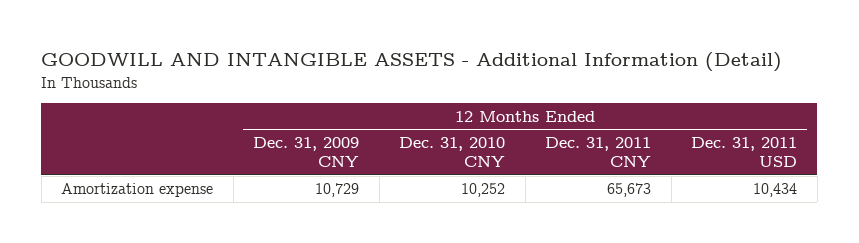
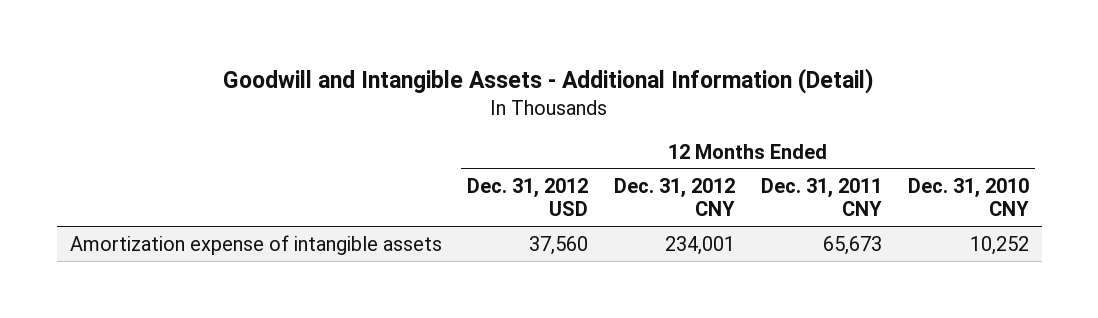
- GOODWILL AND INTANGIBLE ASSETS - Additional Information (Detail)
+ Goodwill and Intangible Assets - Additional Information (Detail)
- | 12 Months Ended Dec. 31, 2009 CNY | 12 Months Ended Dec. 31, 2010 CNY | 12 Months Ended Dec. 31, 2011 CNY | 12 Months Ended Dec. 31, 2011 USD
+ | 12 Months Ended Dec. 31, 2012 USD | 12 Months Ended Dec. 31, 2012 CNY | 12 Months Ended Dec. 31, 2011 CNY | 12 Months Ended Dec. 31, 2010 CNY
- Amortization expense | 10,729 | 10,252 | 65,673 | 10,434
+ Amortization expense of intangible assets | 37,560 | 234,001 | 65,673 | 10,252

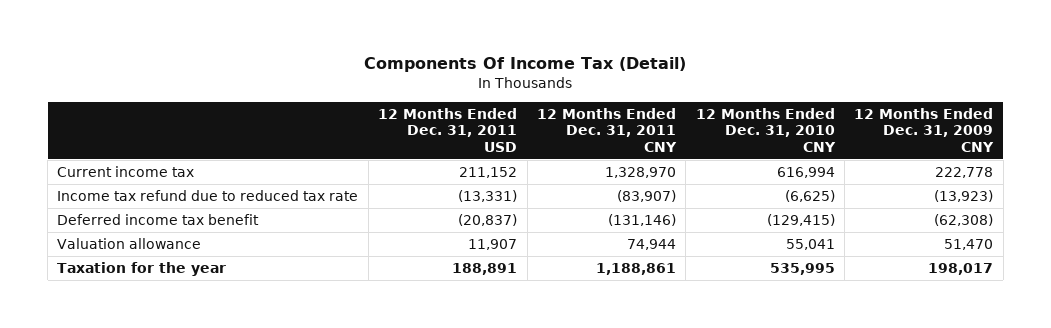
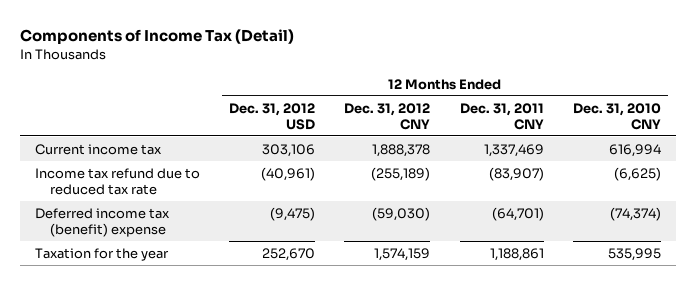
- Components Of Income Tax (Detail)
+ Components of Income Tax (Detail)
- | 12 Months Ended Dec. 31, 2011 USD | 12 Months Ended Dec. 31, 2011 CNY | 12 Months Ended Dec. 31, 2010 CNY | 12 Months Ended Dec. 31, 2009 CNY
+ | 12 Months Ended Dec. 31, 2012 USD | 12 Months Ended Dec. 31, 2012 CNY | 12 Months Ended Dec. 31, 2011 CNY | 12 Months Ended Dec. 31, 2010 CNY
- Current income tax | 211,152 | 1,328,970 | 616,994 | 222,778
+ Current income tax | 303,106 | 1,888,378 | 1,337,469 | 616,994
- Deferred income tax benefit | (20,837) | (131,146) | (129,415) | (62,308)
- Valuation allowance | 11,907 | 74,944 | 55,041 | 51,470
+ Deferred income tax (benefit) expense | (9,475) | (59,030) | (64,701) | (74,374)

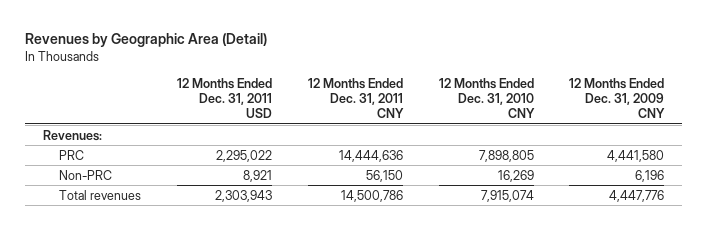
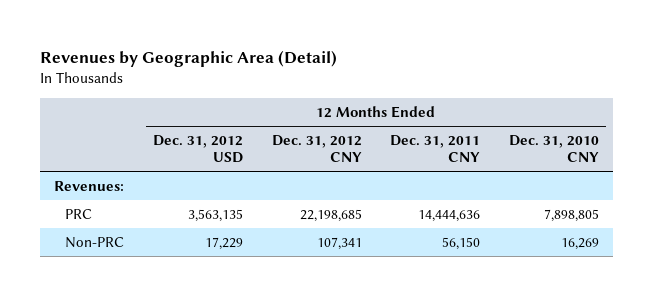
- | 12 Months Ended Dec. 31, 2011 USD | 12 Months Ended Dec. 31, 2011 CNY | 12 Months Ended Dec. 31, 2010 CNY | 12 Months Ended Dec. 31, 2009 CNY
+ | 12 Months Ended Dec. 31, 2012 USD | 12 Months Ended Dec. 31, 2012 CNY | 12 Months Ended Dec. 31, 2011 CNY | 12 Months Ended Dec. 31, 2010 CNY
- Total revenues | 2,303,943 | 14,500,786 | 7,915,074 | 4,447,776

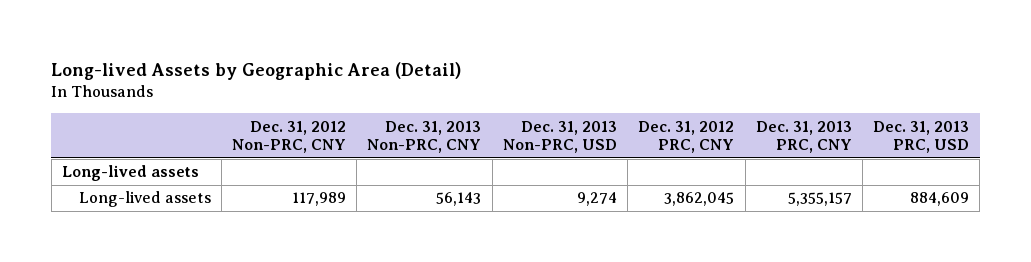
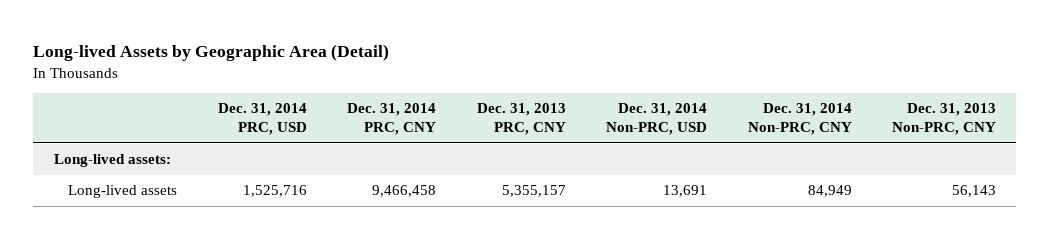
- | Dec. 31, 2012 Non-PRC, CNY | Dec. 31, 2013 Non-PRC, CNY | Dec. 31, 2013 Non-PRC, USD | Dec. 31, 2012 PRC, CNY | Dec. 31, 2013 PRC, CNY | Dec. 31, 2013 PRC, USD
+ | Dec. 31, 2014 PRC, USD | Dec. 31, 2014 PRC, CNY | Dec. 31, 2013 PRC, CNY | Dec. 31, 2014 Non-PRC, USD | Dec. 31, 2014 Non-PRC, CNY | Dec. 31, 2013 Non-PRC, CNY
- Long-lived assets
+ Long-lived assets:

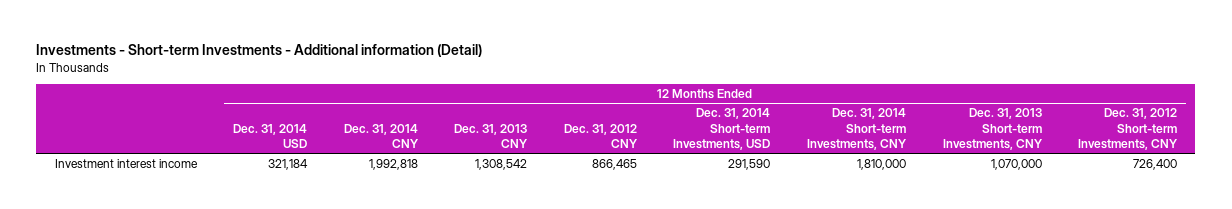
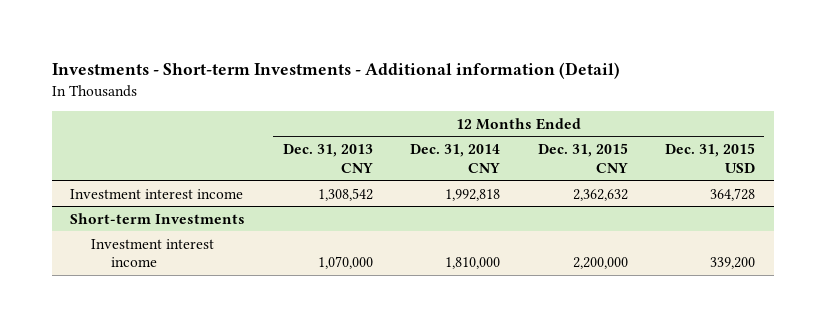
- | 12 Months Ended Dec. 31, 2014 USD | 12 Months Ended Dec. 31, 2014 CNY | 12 Months Ended Dec. 31, 2013 CNY | 12 Months Ended Dec. 31, 2012 CNY | 12 Months Ended Dec. 31, 2014 Short-term Investments, USD | 12 Months Ended Dec. 31, 2014 Short-term Investments, CNY | 12 Months Ended Dec. 31, 2013 Short-term Investments, CNY | 12 Months Ended Dec. 31, 2012 Short-term Investments, CNY
+ | 12 Months Ended Dec. 31, 2013 CNY | 12 Months Ended Dec. 31, 2014 CNY | 12 Months Ended Dec. 31, 2015 CNY | 12 Months Ended Dec. 31, 2015 USD
+ Short-term Investments
+ Investment interest income | 1,070,000 | 1,810,000 | 2,200,000 | 339,200

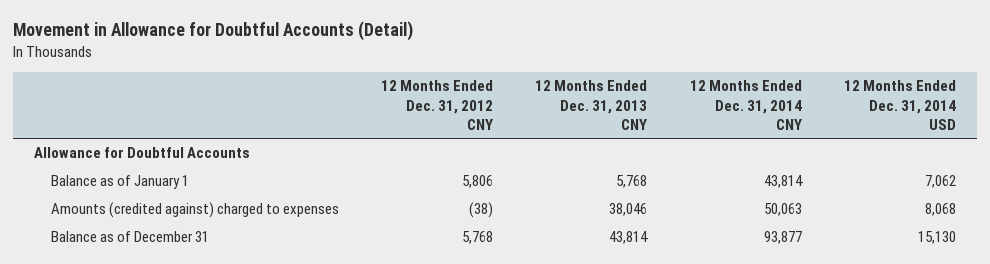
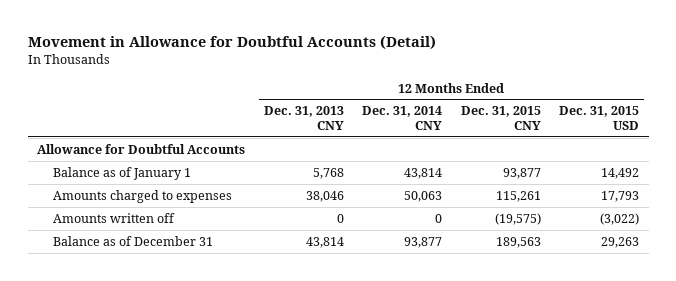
- | 12 Months Ended Dec. 31, 2012 CNY | 12 Months Ended Dec. 31, 2013 CNY | 12 Months Ended Dec. 31, 2014 CNY | 12 Months Ended Dec. 31, 2014 USD
+ | 12 Months Ended Dec. 31, 2013 CNY | 12 Months Ended Dec. 31, 2014 CNY | 12 Months Ended Dec. 31, 2015 CNY | 12 Months Ended Dec. 31, 2015 USD
- Amounts (credited against) charged to expenses | (38) | 38,046 | 50,063 | 8,068
+ Amounts charged to expenses | 38,046 | 50,063 | 115,261 | 17,793
+ Amounts written off | 0 | 0 | (19,575) | (3,022)

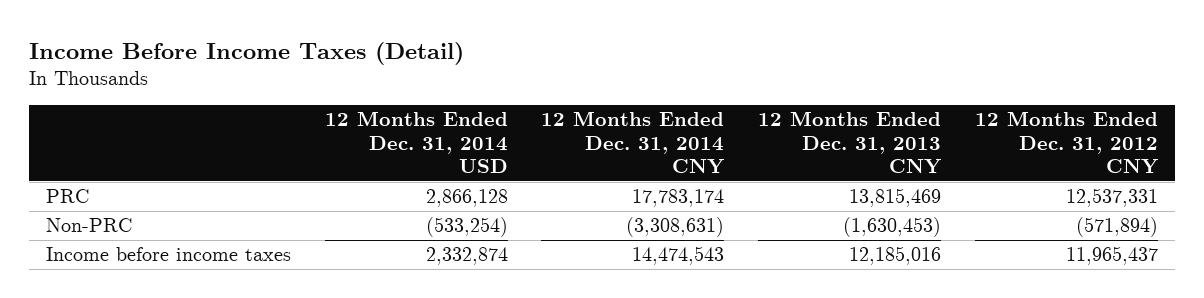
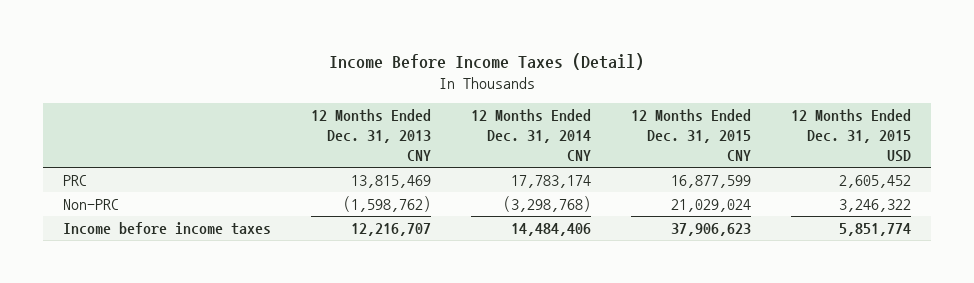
- | 12 Months Ended Dec. 31, 2014 USD | 12 Months Ended Dec. 31, 2014 CNY | 12 Months Ended Dec. 31, 2013 CNY | 12 Months Ended Dec. 31, 2012 CNY
+ | 12 Months Ended Dec. 31, 2013 CNY | 12 Months Ended Dec. 31, 2014 CNY | 12 Months Ended Dec. 31, 2015 CNY | 12 Months Ended Dec. 31, 2015 USD
- Non-PRC | (533,254) | (3,308,631) | (1,630,453) | (571,894)
- Income before income taxes | 2,332,874 | 14,474,543 | 12,185,016 | 11,965,437
+ Non-PRC | (1,598,762) | (3,298,768) | 21,029,024 | 3,246,322
+ Income before income taxes | 12,216,707 | 14,484,406 | 37,906,623 | 5,851,774

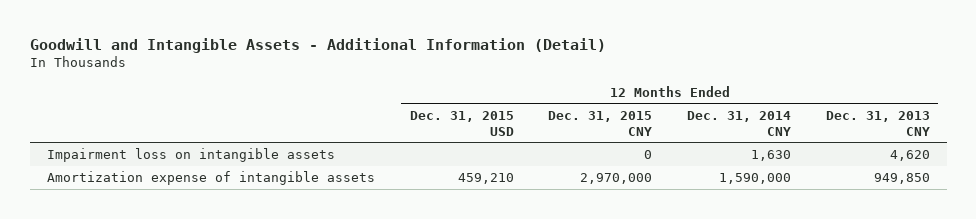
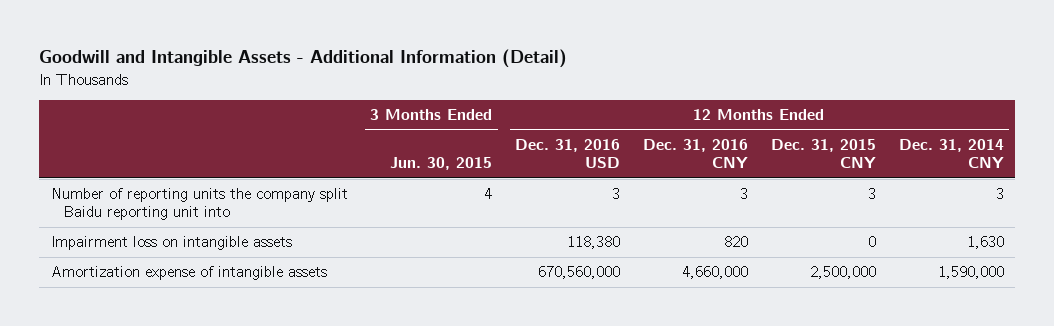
- | 12 Months Ended Dec. 31, 2015 USD | 12 Months Ended Dec. 31, 2015 CNY | 12 Months Ended Dec. 31, 2014 CNY | 12 Months Ended Dec. 31, 2013 CNY
+ | 3 Months Ended Jun. 30, 2015 | 12 Months Ended Dec. 31, 2016 USD | 12 Months Ended Dec. 31, 2016 CNY | 12 Months Ended Dec. 31, 2015 CNY | 12 Months Ended Dec. 31, 2014 CNY
+ Number of reporting units the company split Baidu reporting unit into | 4 | 3 | 3 | 3 | 3
- Amortization expense of intangible assets | 459,210 | 2,970,000 | 1,590,000 | 949,850
+ Amortization expense of intangible assets | | 670,560,000 | 4,660,000 | 2,500,000 | 1,590,000

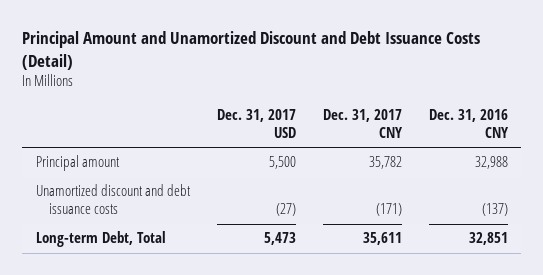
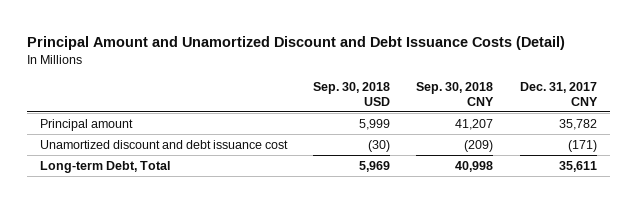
- | Dec. 31, 2017 USD | Dec. 31, 2017 CNY | Dec. 31, 2016 CNY
+ | Sep. 30, 2018 USD | Sep. 30, 2018 CNY | Dec. 31, 2017 CNY
- Unamortized discount and debt issuance costs | (27) | (171) | (137)
+ Unamortized discount and debt issuance cost | (30) | (209) | (171)

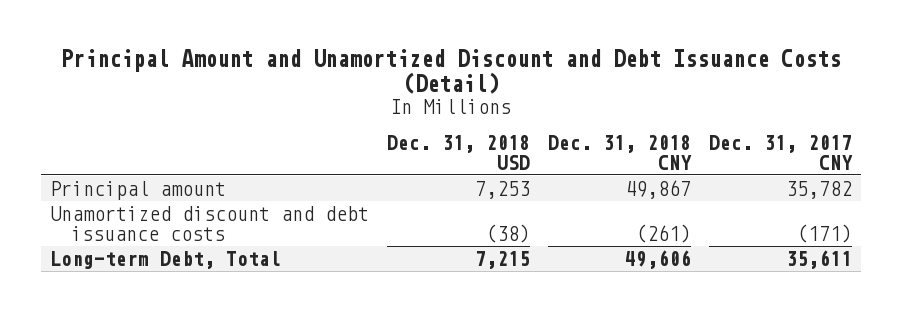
- | Sep. 30, 2018 USD | Sep. 30, 2018 CNY | Dec. 31, 2017 CNY
+ | Dec. 31, 2018 USD | Dec. 31, 2018 CNY | Dec. 31, 2017 CNY
- Unamortized discount and debt issuance cost | (30) | (209) | (171)
+ Unamortized discount and debt issuance costs | (38) | (261) | (171)

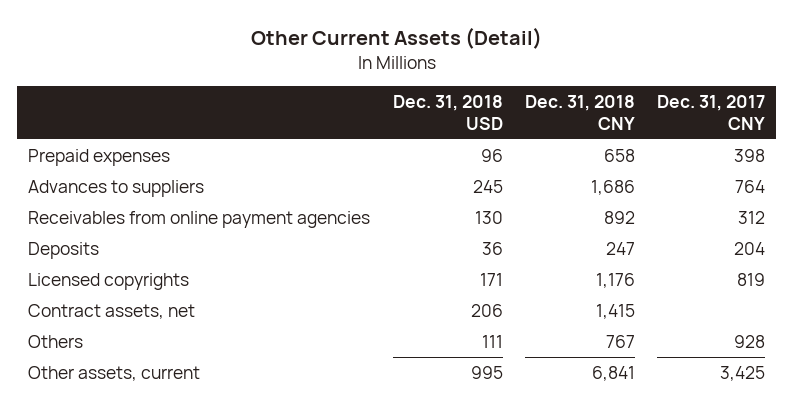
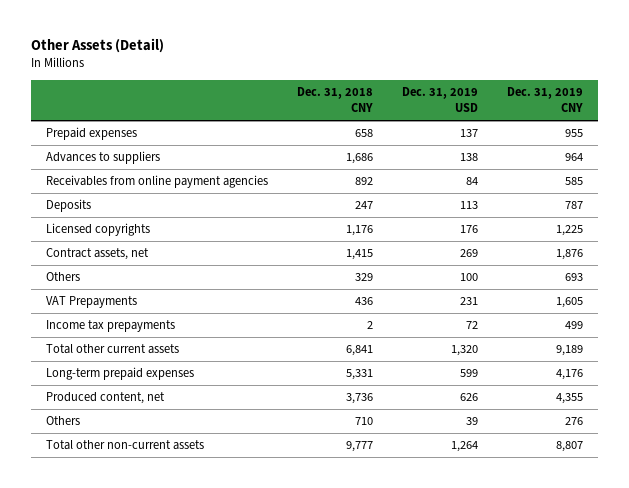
- Other Current Assets (Detail)
+ Other Assets (Detail)
- | Dec. 31, 2018 USD | Dec. 31, 2018 CNY | Dec. 31, 2017 CNY
+ | Dec. 31, 2018 CNY | Dec. 31, 2019 USD | Dec. 31, 2019 CNY
- Others | 111 | 767 | 928
- Other assets, current | 995 | 6,841 | 3,425
+ Others | 329 | 100 | 693
+ VAT Prepayments | 436 | 231 | 1,605
+ Income tax prepayments | 2 | 72 | 499
+ Total other current assets | 6,841 | 1,320 | 9,189
+ Long-term prepaid expenses | 5,331 | 599 | 4,176
+ Produced content, net | 3,736 | 626 | 4,355
+ Others | 710 | 39 | 276
+ Total other non-current assets | 9,777 | 1,264 | 8,807

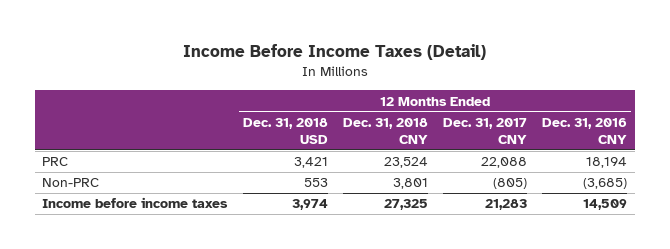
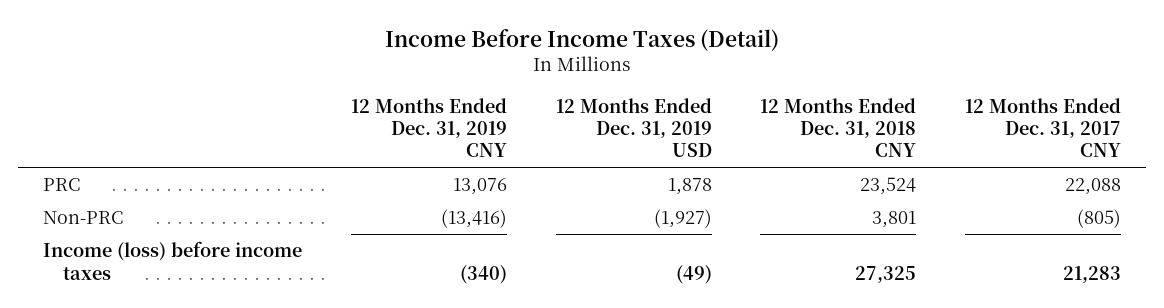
- | 12 Months Ended Dec. 31, 2018 USD | 12 Months Ended Dec. 31, 2018 CNY | 12 Months Ended Dec. 31, 2017 CNY | 12 Months Ended Dec. 31, 2016 CNY
+ | 12 Months Ended Dec. 31, 2019 CNY | 12 Months Ended Dec. 31, 2019 USD | 12 Months Ended Dec. 31, 2018 CNY | 12 Months Ended Dec. 31, 2017 CNY
- Income before income taxes | 3,974 | 27,325 | 21,283 | 14,509
+ Income (loss) before income taxes | (340) | (49) | 27,325 | 21,283

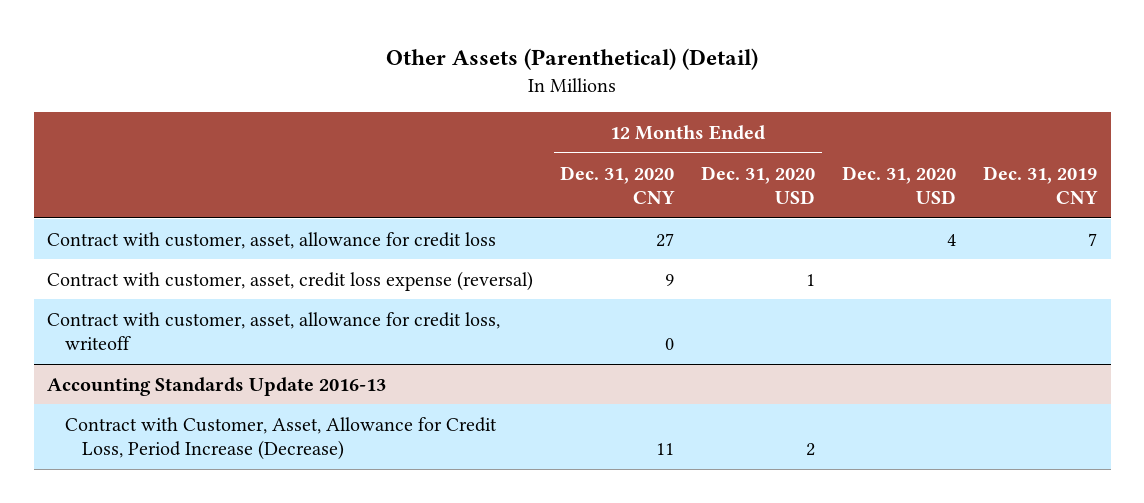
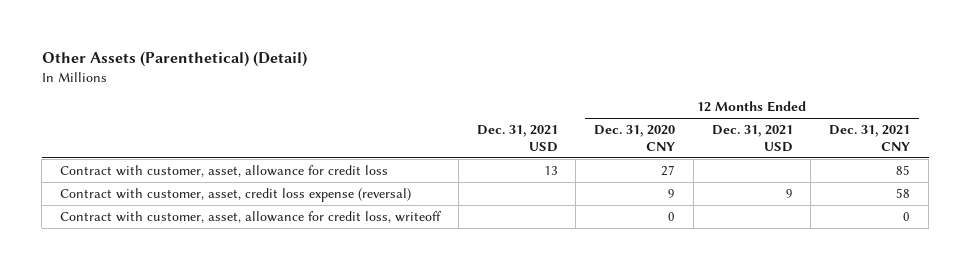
- | 12 Months Ended Dec. 31, 2020 CNY | 12 Months Ended Dec. 31, 2020 USD | Dec. 31, 2020 USD | Dec. 31, 2019 CNY
+ | Dec. 31, 2021 USD | 12 Months Ended Dec. 31, 2020 CNY | 12 Months Ended Dec. 31, 2021 USD | 12 Months Ended Dec. 31, 2021 CNY
- Accounting Standards Update 2016-13
- Contract with Customer, Asset, Allowance for Credit Loss, Period Increase (Decrease) | 11 | 2 | |

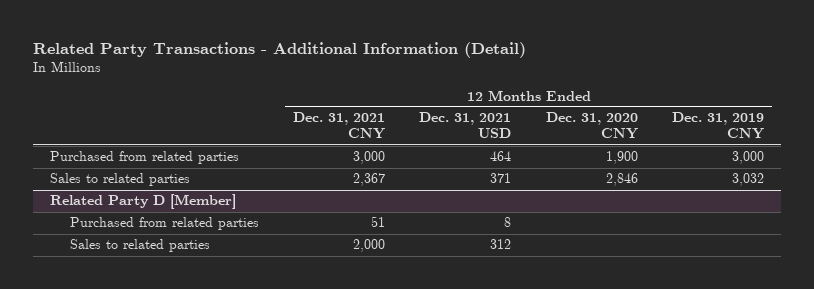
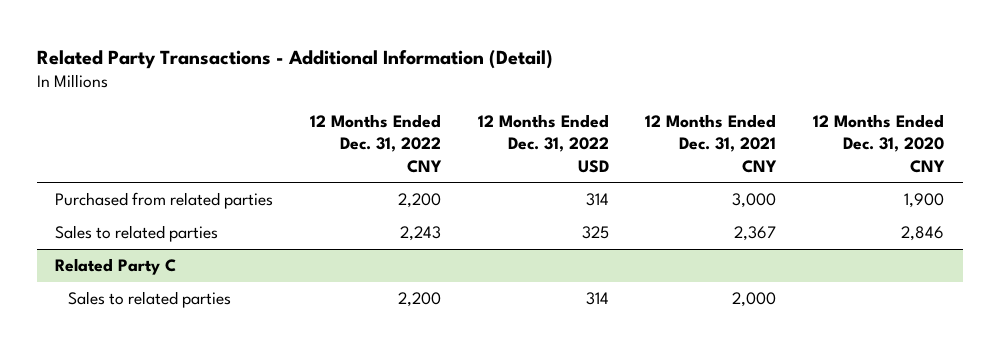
- | 12 Months Ended Dec. 31, 2021 CNY | 12 Months Ended Dec. 31, 2021 USD | 12 Months Ended Dec. 31, 2020 CNY | 12 Months Ended Dec. 31, 2019 CNY
+ | 12 Months Ended Dec. 31, 2022 CNY | 12 Months Ended Dec. 31, 2022 USD | 12 Months Ended Dec. 31, 2021 CNY | 12 Months Ended Dec. 31, 2020 CNY
- Related Party D [Member]
- Purchased from related parties | 51 | 8 | |
+ Related Party C

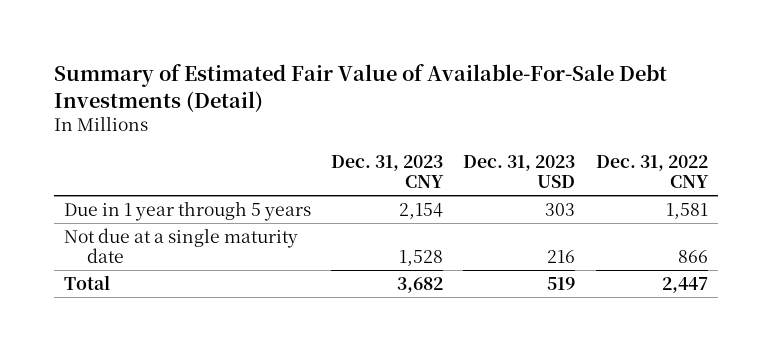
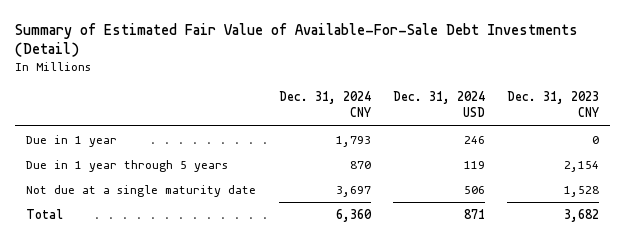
- | Dec. 31, 2023 CNY | Dec. 31, 2023 USD | Dec. 31, 2022 CNY
+ | Dec. 31, 2024 CNY | Dec. 31, 2024 USD | Dec. 31, 2023 CNY
+ Due in 1 year | 1,793 | 246 | 0

